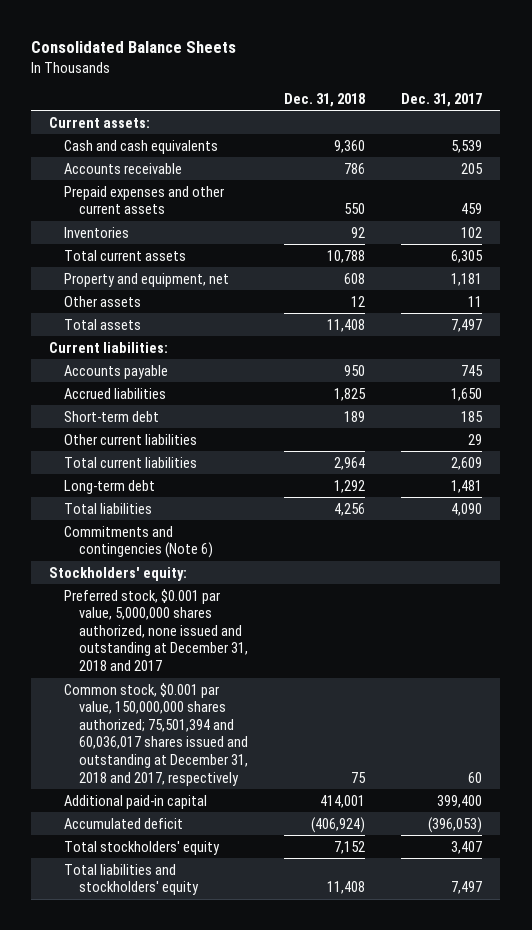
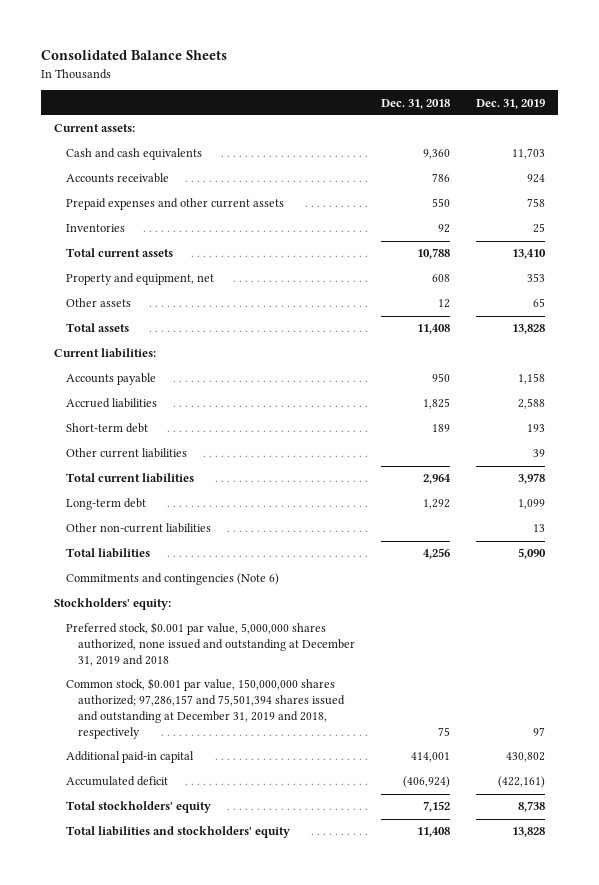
- | Dec. 31, 2018 | Dec. 31, 2017
+ | Dec. 31, 2018 | Dec. 31, 2019
+ Other non-current liabilities | | 13
- Preferred stock, $0.001 par value, 5,000,000 shares authorized, none issued and outstanding at December 31, 2018 and 2017
- Common stock, $0.001 par value, 150,000,000 shares authorized; 75,501,394 and 60,036,017 shares issued and outstanding at December 31, 2018 and 2017, respectively | 75 | 60
+ Preferred stock, $0.001 par value, 5,000,000 shares authorized, none issued and outstanding at December 31, 2019 and 2018
+ Common stock, $0.001 par value, 150,000,000 shares authorized; 97,286,157 and 75,501,394 shares issued and outstanding at December 31, 2019 and 2018, respectively | 75 | 97

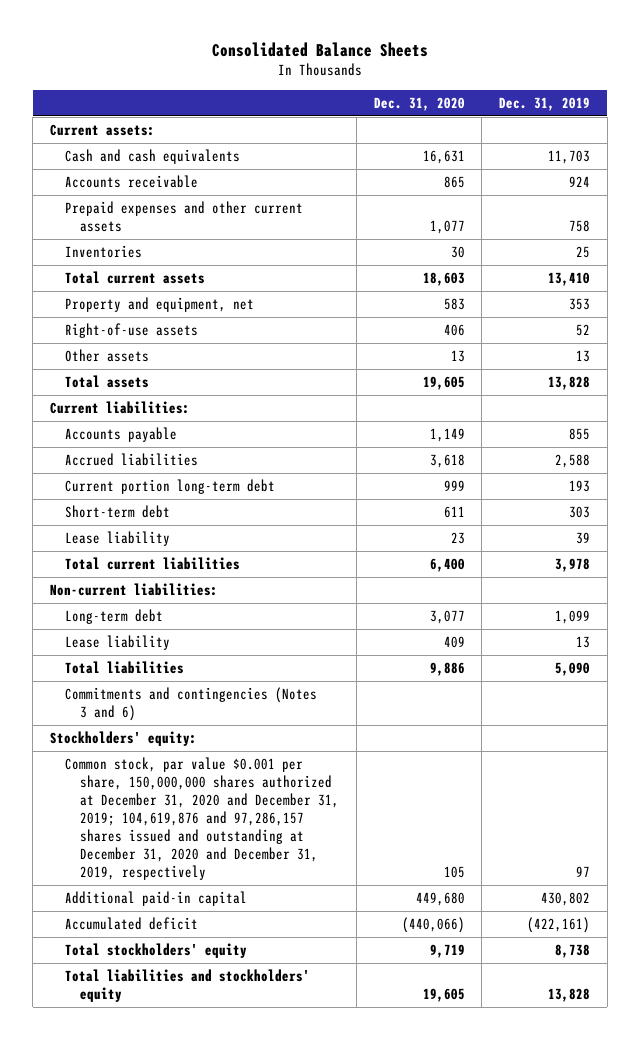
- | Dec. 31, 2018 | Dec. 31, 2019
+ | Dec. 31, 2020 | Dec. 31, 2019
- Other assets | 12 | 65
+ Right-of-use assets | 406 | 52
+ Other assets | 13 | 13
- Accounts payable | 950 | 1,158
+ Accounts payable | 1,149 | 855
- Short-term debt | 189 | 193
- Other current liabilities | | 39
+ Current portion long-term debt | 999 | 193
+ Short-term debt | 611 | 303
+ Lease liability | 23 | 39
+ Non-current liabilities:
- Other non-current liabilities | | 13
+ Lease liability | 409 | 13
- Commitments and contingencies (Note 6)
+ Commitments and contingencies (Notes 3 and 6)
- Preferred stock, $0.001 par value, 5,000,000 shares authorized, none issued and outstanding at December 31, 2019 and 2018
- Common stock, $0.001 par value, 150,000,000 shares authorized; 97,286,157 and 75,501,394 shares issued and outstanding at December 31, 2019 and 2018, respectively | 75 | 97
+ Common stock, par value $0.001 per share, 150,000,000 shares authorized at December 31, 2020 and December 31, 2019; 104,619,876 and 97,286,157 shares issued and outstanding at December 31, 2020 and December 31, 2019, respectively | 105 | 97

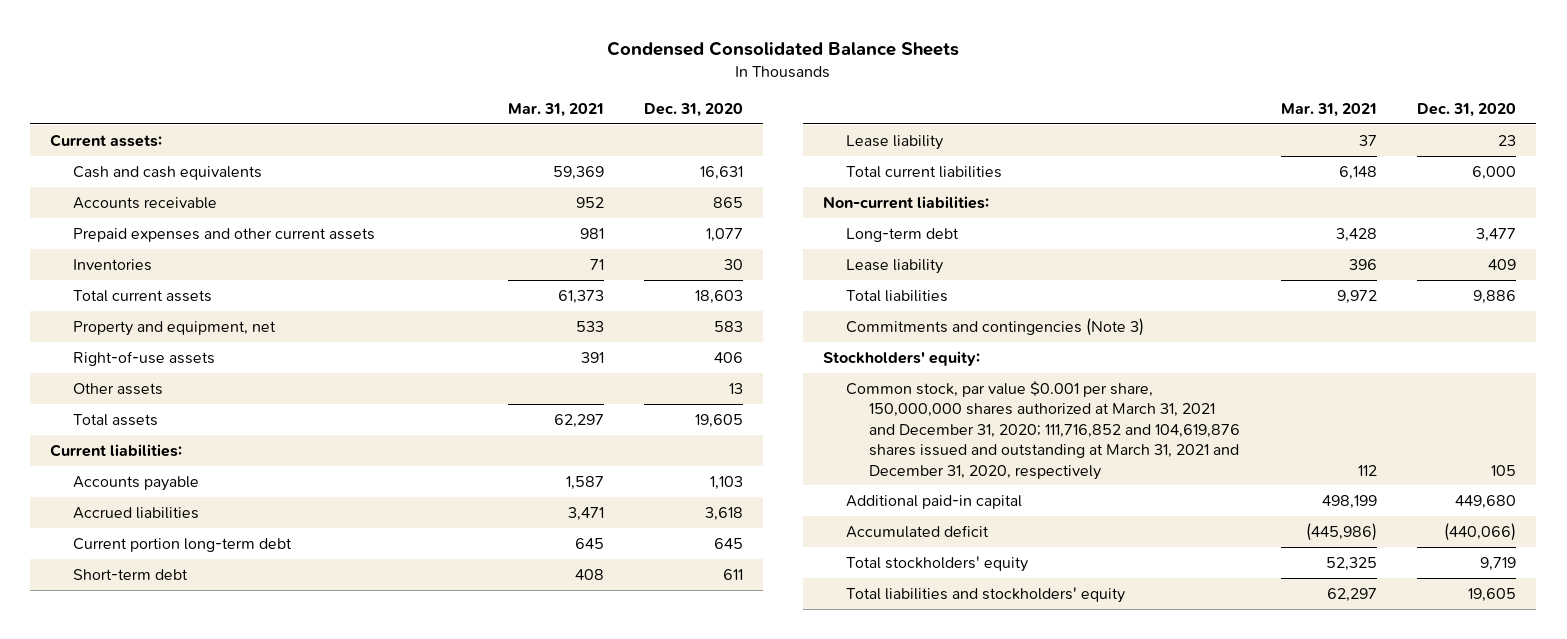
- Consolidated Balance Sheets
+ Condensed Consolidated Balance Sheets
- | Dec. 31, 2020 | Dec. 31, 2019
+ | Mar. 31, 2021 | Dec. 31, 2020
- Accounts payable | 1,149 | 855
+ Accounts payable | 1,587 | 1,103
- Current portion long-term debt | 999 | 193
+ Current portion long-term debt | 645 | 645
- Total current liabilities | 6,400 | 3,978
+ Total current liabilities | 6,148 | 6,000
- Long-term debt | 3,077 | 1,099
+ Long-term debt | 3,428 | 3,477
- Commitments and contingencies (Notes 3 and 6)
+ Commitments and contingencies (Note 3)
- Common stock, par value $0.001 per share, 150,000,000 shares authorized at December 31, 2020 and December 31, 2019; 104,619,876 and 97,286,157 shares issued and outstanding at December 31, 2020 and December 31, 2019, respectively | 105 | 97
+ Common stock, par value $0.001 per share, 150,000,000 shares authorized at March 31, 2021 and December 31, 2020; 111,716,852 and 104,619,876 shares issued and outstanding at March 31, 2021 and December 31, 2020, respectively | 112 | 105

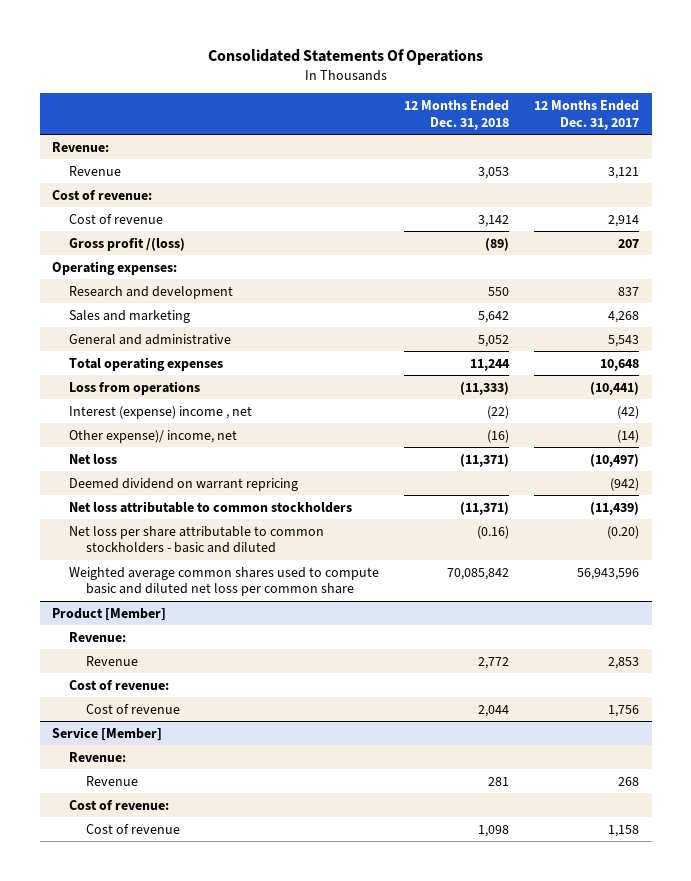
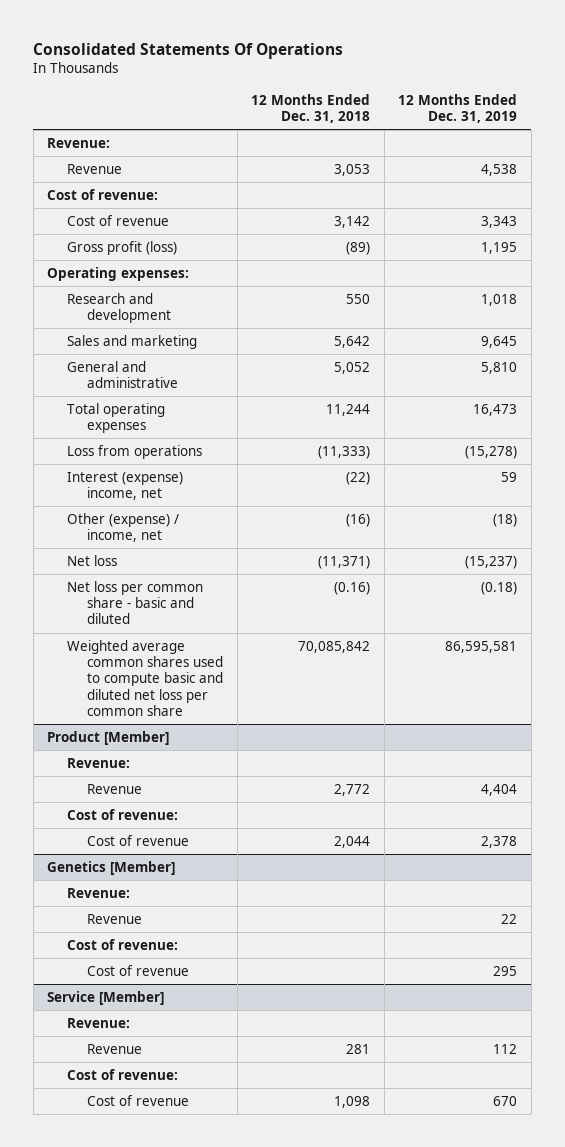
- | 12 Months Ended Dec. 31, 2018 | 12 Months Ended Dec. 31, 2017
+ | 12 Months Ended Dec. 31, 2018 | 12 Months Ended Dec. 31, 2019
- Gross profit /(loss) | (89) | 207
+ Gross profit (loss) | (89) | 1,195
- Interest (expense) income , net | (22) | (42)
- Other expense)/ income, net | (16) | (14)
+ Interest (expense) income, net | (22) | 59
+ Other (expense) / income, net | (16) | (18)
- Deemed dividend on warrant repricing | | (942)
- Net loss attributable to common stockholders | (11,371) | (11,439)
- Net loss per share attributable to common stockholders - basic and diluted | (0.16) | (0.20)
+ Net loss per common share - basic and diluted | (0.16) | (0.18)
+ Genetics [Member]
+ Revenue:
+ Revenue | | 22
+ Cost of revenue:
+ Cost of revenue | | 295

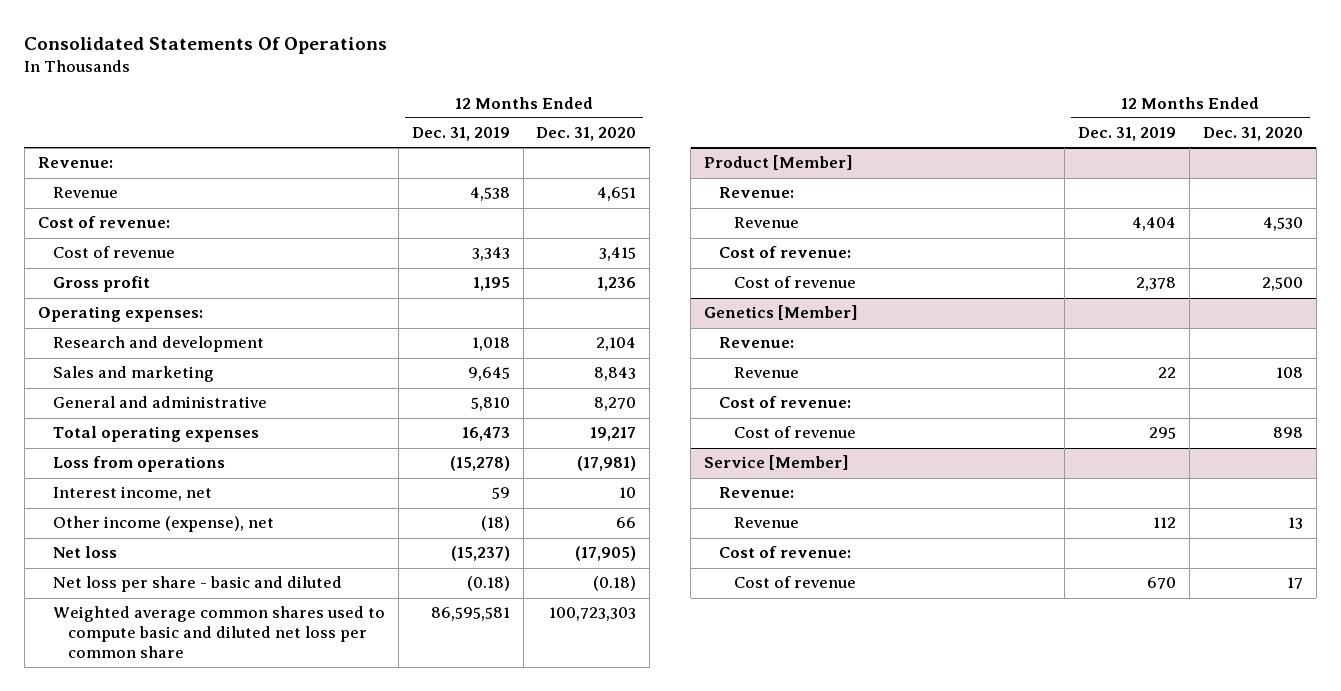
- | 12 Months Ended Dec. 31, 2018 | 12 Months Ended Dec. 31, 2019
+ | 12 Months Ended Dec. 31, 2019 | 12 Months Ended Dec. 31, 2020
- Gross profit (loss) | (89) | 1,195
+ Gross profit | 1,195 | 1,236
- Interest (expense) income, net | (22) | 59
- Other (expense) / income, net | (16) | (18)
+ Interest income, net | 59 | 10
+ Other income (expense), net | (18) | 66
- Net loss per common share - basic and diluted | (0.16) | (0.18)
+ Net loss per share - basic and diluted | (0.18) | (0.18)

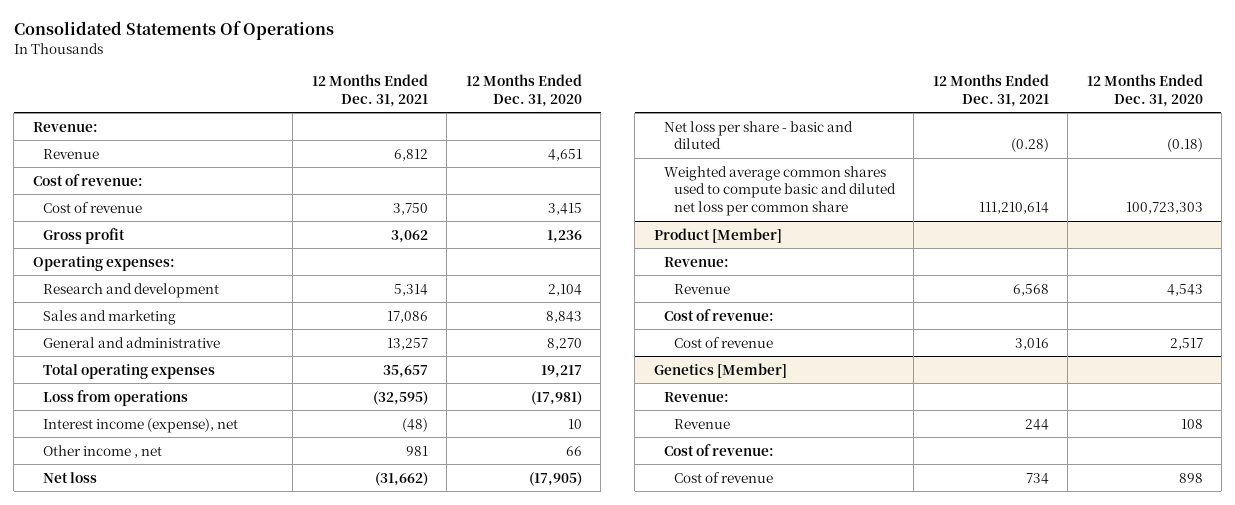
- | 12 Months Ended Dec. 31, 2019 | 12 Months Ended Dec. 31, 2020
+ | 12 Months Ended Dec. 31, 2021 | 12 Months Ended Dec. 31, 2020
- Interest income, net | 59 | 10
- Other income (expense), net | (18) | 66
+ Interest income (expense), net | (48) | 10
+ Other income , net | 981 | 66
@ Product [Member]
- Revenue | 4,404 | 4,530
+ Revenue | 6,568 | 4,543
- Cost of revenue | 2,378 | 2,500
+ Cost of revenue | 3,016 | 2,517
- Service [Member]
- Revenue:
- Revenue | 112 | 13
- Cost of revenue:
- Cost of revenue | 670 | 17

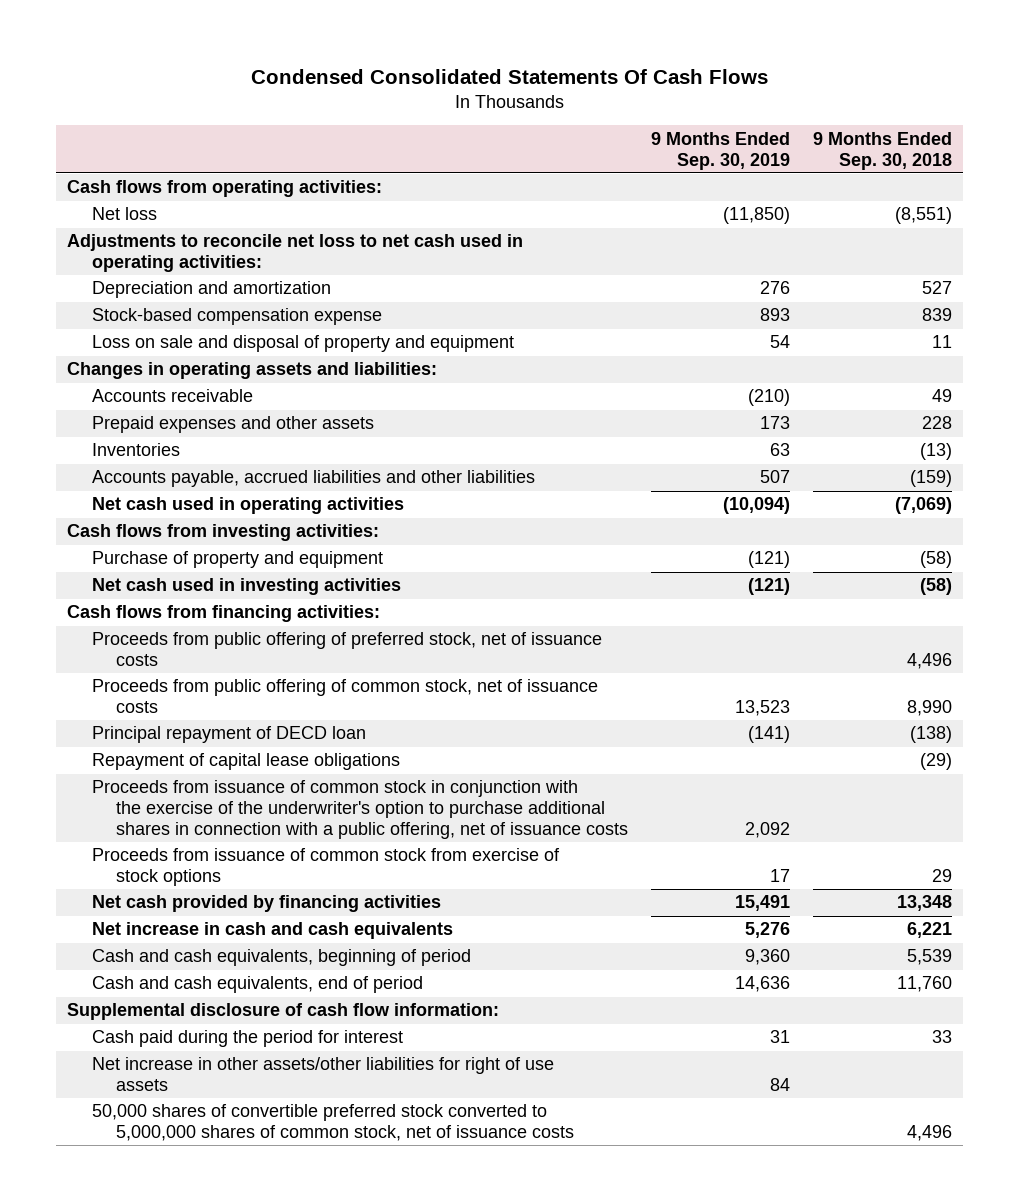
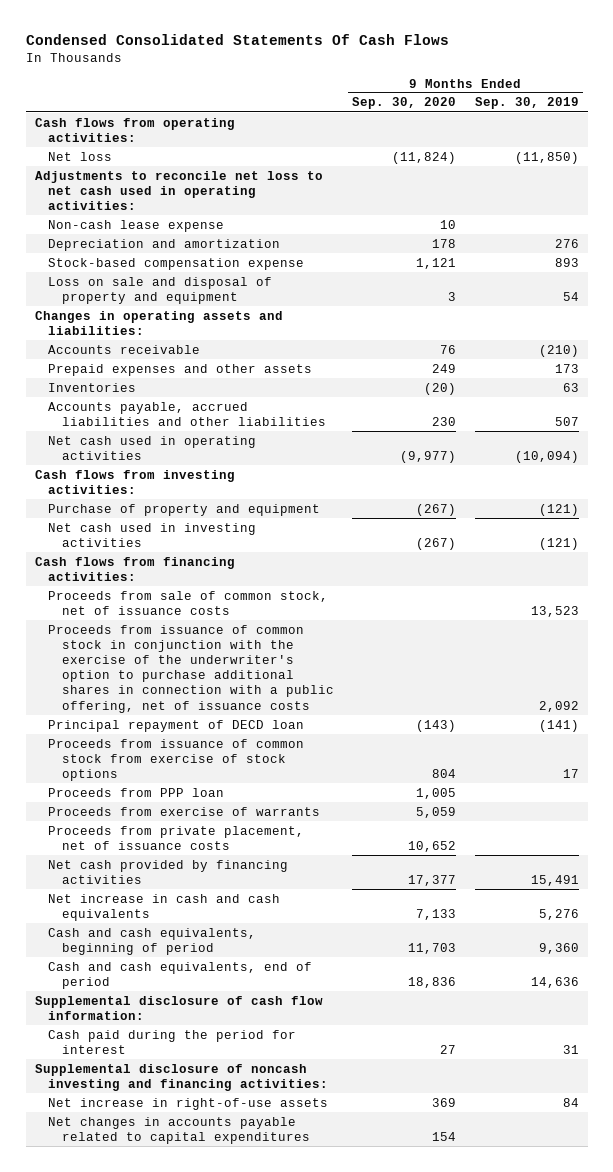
- | 9 Months Ended Sep. 30, 2019 | 9 Months Ended Sep. 30, 2018
+ | 9 Months Ended Sep. 30, 2020 | 9 Months Ended Sep. 30, 2019
+ Non-cash lease expense | 10 |
- Proceeds from public offering of preferred stock, net of issuance costs | | 4,496
- Proceeds from public offering of common stock, net of issuance costs | 13,523 | 8,990
- Repayment of capital lease obligations | | (29)
+ Proceeds from sale of common stock, net of issuance costs | | 13,523
moved down: Principal repayment of DECD loan | (143) | (141)
+ Proceeds from PPP loan | 1,005 |
+ Proceeds from exercise of warrants | 5,059 |
+ Proceeds from private placement, net of issuance costs | 10,652 |
- Net increase in other assets/other liabilities for right of use assets | 84 |
- 50,000 shares of convertible preferred stock converted to 5,000,000 shares of common stock, net of issuance costs | | 4,496
+ Supplemental disclosure of noncash investing and financing activities:
+ Net increase in right-of-use assets | 369 | 84
+ Net changes in accounts payable related to capital expenditures | 154 |

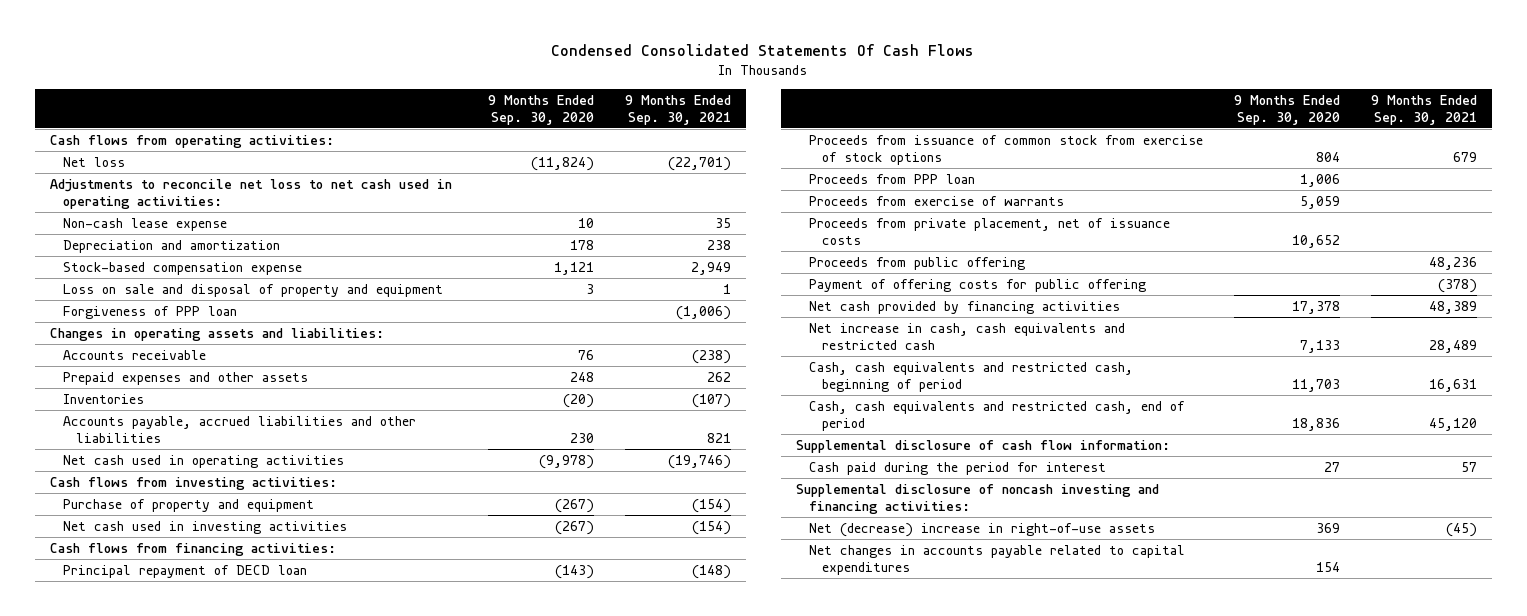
- | 9 Months Ended Sep. 30, 2020 | 9 Months Ended Sep. 30, 2019
+ | 9 Months Ended Sep. 30, 2020 | 9 Months Ended Sep. 30, 2021
+ Forgiveness of PPP loan | | (1,006)
- Prepaid expenses and other assets | 249 | 173
+ Prepaid expenses and other assets | 248 | 262
- Net cash used in operating activities | (9,977) | (10,094)
+ Net cash used in operating activities | (9,978) | (19,746)
- Proceeds from sale of common stock, net of issuance costs | | 13,523
- Proceeds from issuance of common stock in conjunction with the exercise of the underwriter's option to purchase additional shares in connection with a public offering, net of issuance costs | | 2,092
- Proceeds from PPP loan | 1,005 |
+ Proceeds from PPP loan | 1,006 |
- Net cash provided by financing activities | 17,377 | 15,491
- Net increase in cash and cash equivalents | 7,133 | 5,276
- Cash and cash equivalents, beginning of period | 11,703 | 9,360
- Cash and cash equivalents, end of period | 18,836 | 14,636
+ Proceeds from public offering | | 48,236
+ Payment of offering costs for public offering | | (378)
+ Net cash provided by financing activities | 17,378 | 48,389
+ Net increase in cash, cash equivalents and restricted cash | 7,133 | 28,489
+ Cash, cash equivalents and restricted cash, beginning of period | 11,703 | 16,631
+ Cash, cash equivalents and restricted cash, end of period | 18,836 | 45,120
- Net increase in right-of-use assets | 369 | 84
+ Net (decrease) increase in right-of-use assets | 369 | (45)

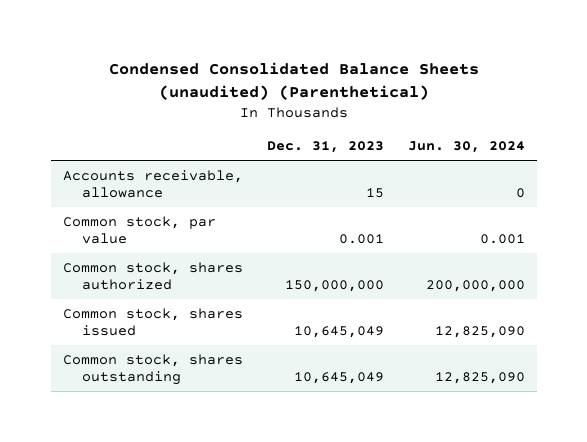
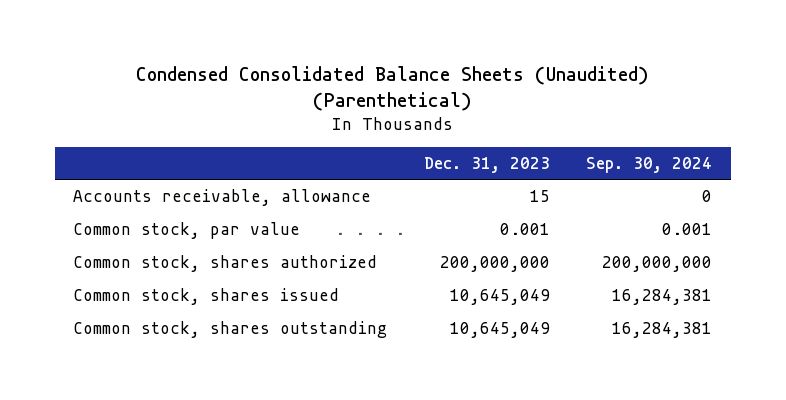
- Condensed Consolidated Balance Sheets (unaudited) (Parenthetical)
+ Condensed Consolidated Balance Sheets (Unaudited) (Parenthetical)
- | Dec. 31, 2023 | Jun. 30, 2024
+ | Dec. 31, 2023 | Sep. 30, 2024
- Common stock, shares authorized | 150,000,000 | 200,000,000
+ Common stock, shares authorized | 200,000,000 | 200,000,000

